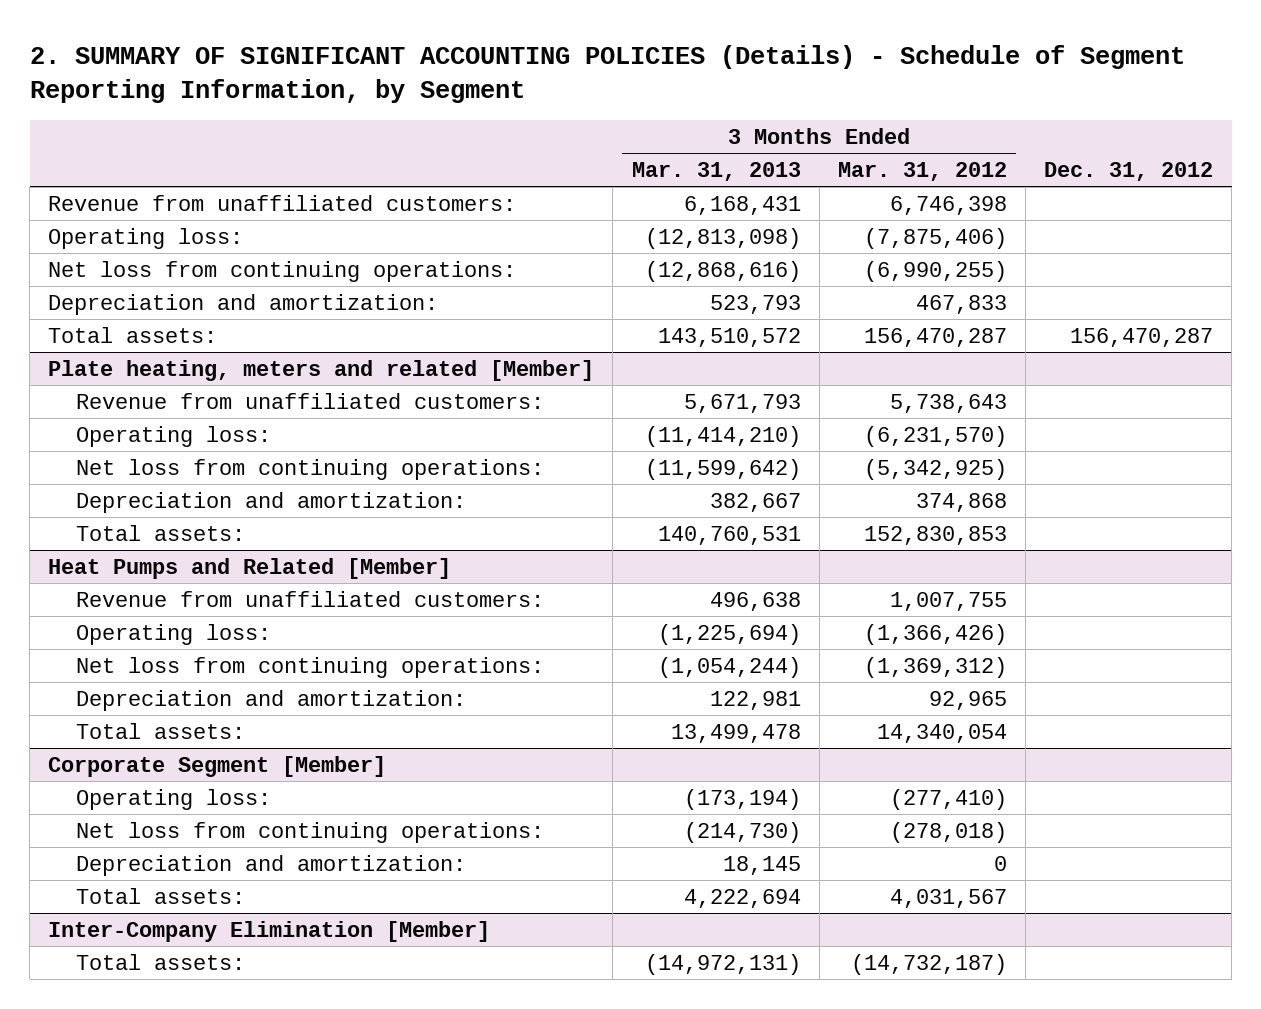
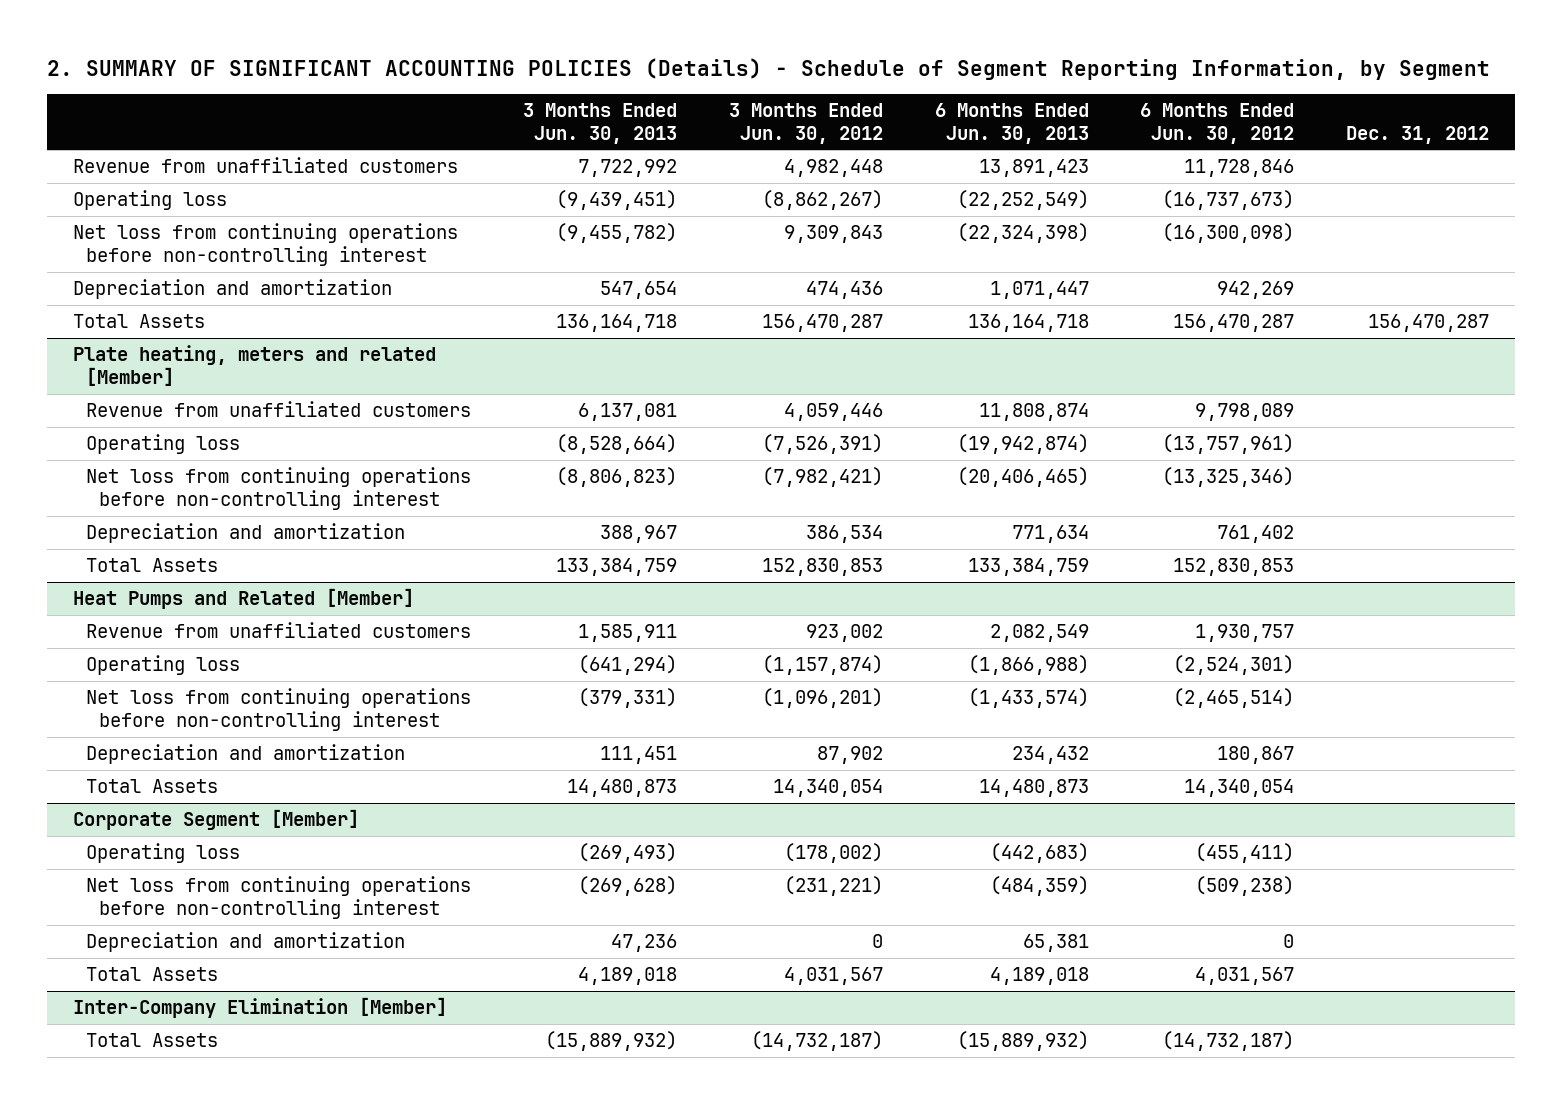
- | 3 Months Ended Mar. 31, 2013 | 3 Months Ended Mar. 31, 2012 | Dec. 31, 2012
+ | 3 Months Ended Jun. 30, 2013 | 3 Months Ended Jun. 30, 2012 | 6 Months Ended Jun. 30, 2013 | 6 Months Ended Jun. 30, 2012 | Dec. 31, 2012
- Revenue from unaffiliated customers: | 6,168,431 | 6,746,398 |
- Operating loss: | (12,813,098) | (7,875,406) |
- Net loss from continuing operations: | (12,868,616) | (6,990,255) |
- Depreciation and amortization: | 523,793 | 467,833 |
- Total assets: | 143,510,572 | 156,470,287 | 156,470,287
+ Revenue from unaffiliated customers | 7,722,992 | 4,982,448 | 13,891,423 | 11,728,846 |
+ Operating loss | (9,439,451) | (8,862,267) | (22,252,549) | (16,737,673) |
+ Net loss from continuing operations before non-controlling interest | (9,455,782) | 9,309,843 | (22,324,398) | (16,300,098) |
+ Depreciation and amortization | 547,654 | 474,436 | 1,071,447 | 942,269 |
+ Total Assets | 136,164,718 | 156,470,287 | 136,164,718 | 156,470,287 | 156,470,287
@ Plate heating, meters and related [Member]
- Revenue from unaffiliated customers: | 5,671,793 | 5,738,643 |
- Operating loss: | (11,414,210) | (6,231,570) |
- Net loss from continuing operations: | (11,599,642) | (5,342,925) |
- Depreciation and amortization: | 382,667 | 374,868 |
- Total assets: | 140,760,531 | 152,830,853 |
+ Revenue from unaffiliated customers | 6,137,081 | 4,059,446 | 11,808,874 | 9,798,089 |
+ Operating loss | (8,528,664) | (7,526,391) | (19,942,874) | (13,757,961) |
+ Net loss from continuing operations before non-controlling interest | (8,806,823) | (7,982,421) | (20,406,465) | (13,325,346) |
+ Depreciation and amortization | 388,967 | 386,534 | 771,634 | 761,402 |
+ Total Assets | 133,384,759 | 152,830,853 | 133,384,759 | 152,830,853 |
@ Heat Pumps and Related [Member]
- Revenue from unaffiliated customers: | 496,638 | 1,007,755 |
- Operating loss: | (1,225,694) | (1,366,426) |
- Net loss from continuing operations: | (1,054,244) | (1,369,312) |
- Depreciation and amortization: | 122,981 | 92,965 |
- Total assets: | 13,499,478 | 14,340,054 |
+ Revenue from unaffiliated customers | 1,585,911 | 923,002 | 2,082,549 | 1,930,757 |
+ Operating loss | (641,294) | (1,157,874) | (1,866,988) | (2,524,301) |
+ Net loss from continuing operations before non-controlling interest | (379,331) | (1,096,201) | (1,433,574) | (2,465,514) |
+ Depreciation and amortization | 111,451 | 87,902 | 234,432 | 180,867 |
+ Total Assets | 14,480,873 | 14,340,054 | 14,480,873 | 14,340,054 |
@ Corporate Segment [Member]
- Operating loss: | (173,194) | (277,410) |
- Net loss from continuing operations: | (214,730) | (278,018) |
- Depreciation and amortization: | 18,145 | 0 |
- Total assets: | 4,222,694 | 4,031,567 |
+ Operating loss | (269,493) | (178,002) | (442,683) | (455,411) |
+ Net loss from continuing operations before non-controlling interest | (269,628) | (231,221) | (484,359) | (509,238) |
+ Depreciation and amortization | 47,236 | 0 | 65,381 | 0 |
+ Total Assets | 4,189,018 | 4,031,567 | 4,189,018 | 4,031,567 |
@ Inter-Company Elimination [Member]
- Total assets: | (14,972,131) | (14,732,187) |
+ Total Assets | (15,889,932) | (14,732,187) | (15,889,932) | (14,732,187) |

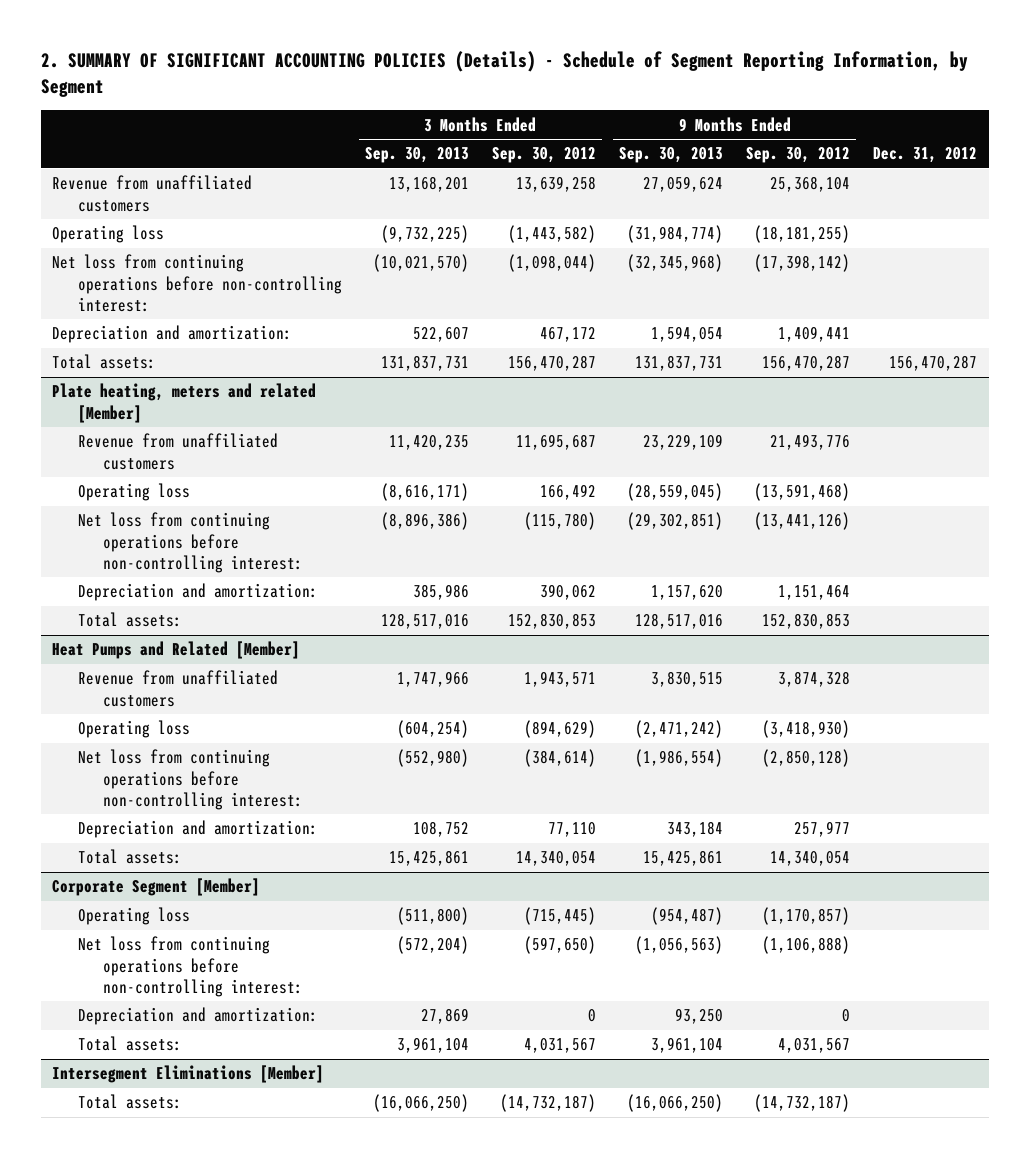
- | 3 Months Ended Jun. 30, 2013 | 3 Months Ended Jun. 30, 2012 | 6 Months Ended Jun. 30, 2013 | 6 Months Ended Jun. 30, 2012 | Dec. 31, 2012
+ | 3 Months Ended Sep. 30, 2013 | 3 Months Ended Sep. 30, 2012 | 9 Months Ended Sep. 30, 2013 | 9 Months Ended Sep. 30, 2012 | Dec. 31, 2012
- Net loss from continuing operations before non-controlling interest | (9,455,782) | 9,309,843 | (22,324,398) | (16,300,098) |
- Depreciation and amortization | 547,654 | 474,436 | 1,071,447 | 942,269 |
- Total Assets | 136,164,718 | 156,470,287 | 136,164,718 | 156,470,287 | 156,470,287
+ Net loss from continuing operations before non-controlling interest: | (10,021,570) | (1,098,044) | (32,345,968) | (17,398,142) |
+ Depreciation and amortization: | 522,607 | 467,172 | 1,594,054 | 1,409,441 |
+ Total assets: | 131,837,731 | 156,470,287 | 131,837,731 | 156,470,287 | 156,470,287
@ Plate heating, meters and related [Member]
- Net loss from continuing operations before non-controlling interest | (8,806,823) | (7,982,421) | (20,406,465) | (13,325,346) |
- Depreciation and amortization | 388,967 | 386,534 | 771,634 | 761,402 |
- Total Assets | 133,384,759 | 152,830,853 | 133,384,759 | 152,830,853 |
+ Net loss from continuing operations before non-controlling interest: | (8,896,386) | (115,780) | (29,302,851) | (13,441,126) |
+ Depreciation and amortization: | 385,986 | 390,062 | 1,157,620 | 1,151,464 |
+ Total assets: | 128,517,016 | 152,830,853 | 128,517,016 | 152,830,853 |
@ Heat Pumps and Related [Member]
- Net loss from continuing operations before non-controlling interest | (379,331) | (1,096,201) | (1,433,574) | (2,465,514) |
- Depreciation and amortization | 111,451 | 87,902 | 234,432 | 180,867 |
- Total Assets | 14,480,873 | 14,340,054 | 14,480,873 | 14,340,054 |
+ Net loss from continuing operations before non-controlling interest: | (552,980) | (384,614) | (1,986,554) | (2,850,128) |
+ Depreciation and amortization: | 108,752 | 77,110 | 343,184 | 257,977 |
+ Total assets: | 15,425,861 | 14,340,054 | 15,425,861 | 14,340,054 |
@ Corporate Segment [Member]
- Net loss from continuing operations before non-controlling interest | (269,628) | (231,221) | (484,359) | (509,238) |
- Depreciation and amortization | 47,236 | 0 | 65,381 | 0 |
- Total Assets | 4,189,018 | 4,031,567 | 4,189,018 | 4,031,567 |
- Inter-Company Elimination [Member]
- Total Assets | (15,889,932) | (14,732,187) | (15,889,932) | (14,732,187) |
@ Corporate Segment [Member]
+ Net loss from continuing operations before non-controlling interest: | (572,204) | (597,650) | (1,056,563) | (1,106,888) |
+ Depreciation and amortization: | 27,869 | 0 | 93,250 | 0 |
+ Total assets: | 3,961,104 | 4,031,567 | 3,961,104 | 4,031,567 |
+ Intersegment Eliminations [Member]
+ Total assets: | (16,066,250) | (14,732,187) | (16,066,250) | (14,732,187) |

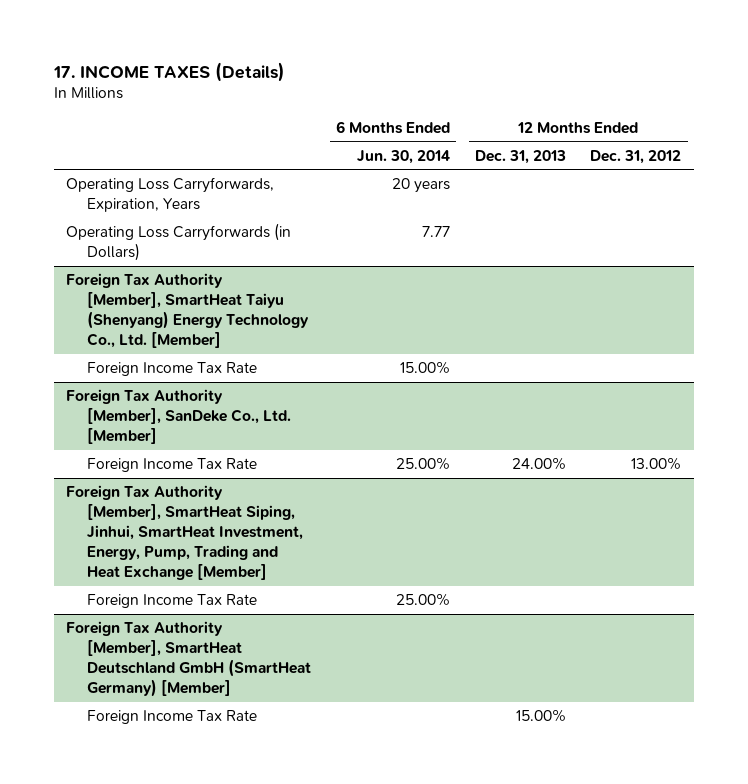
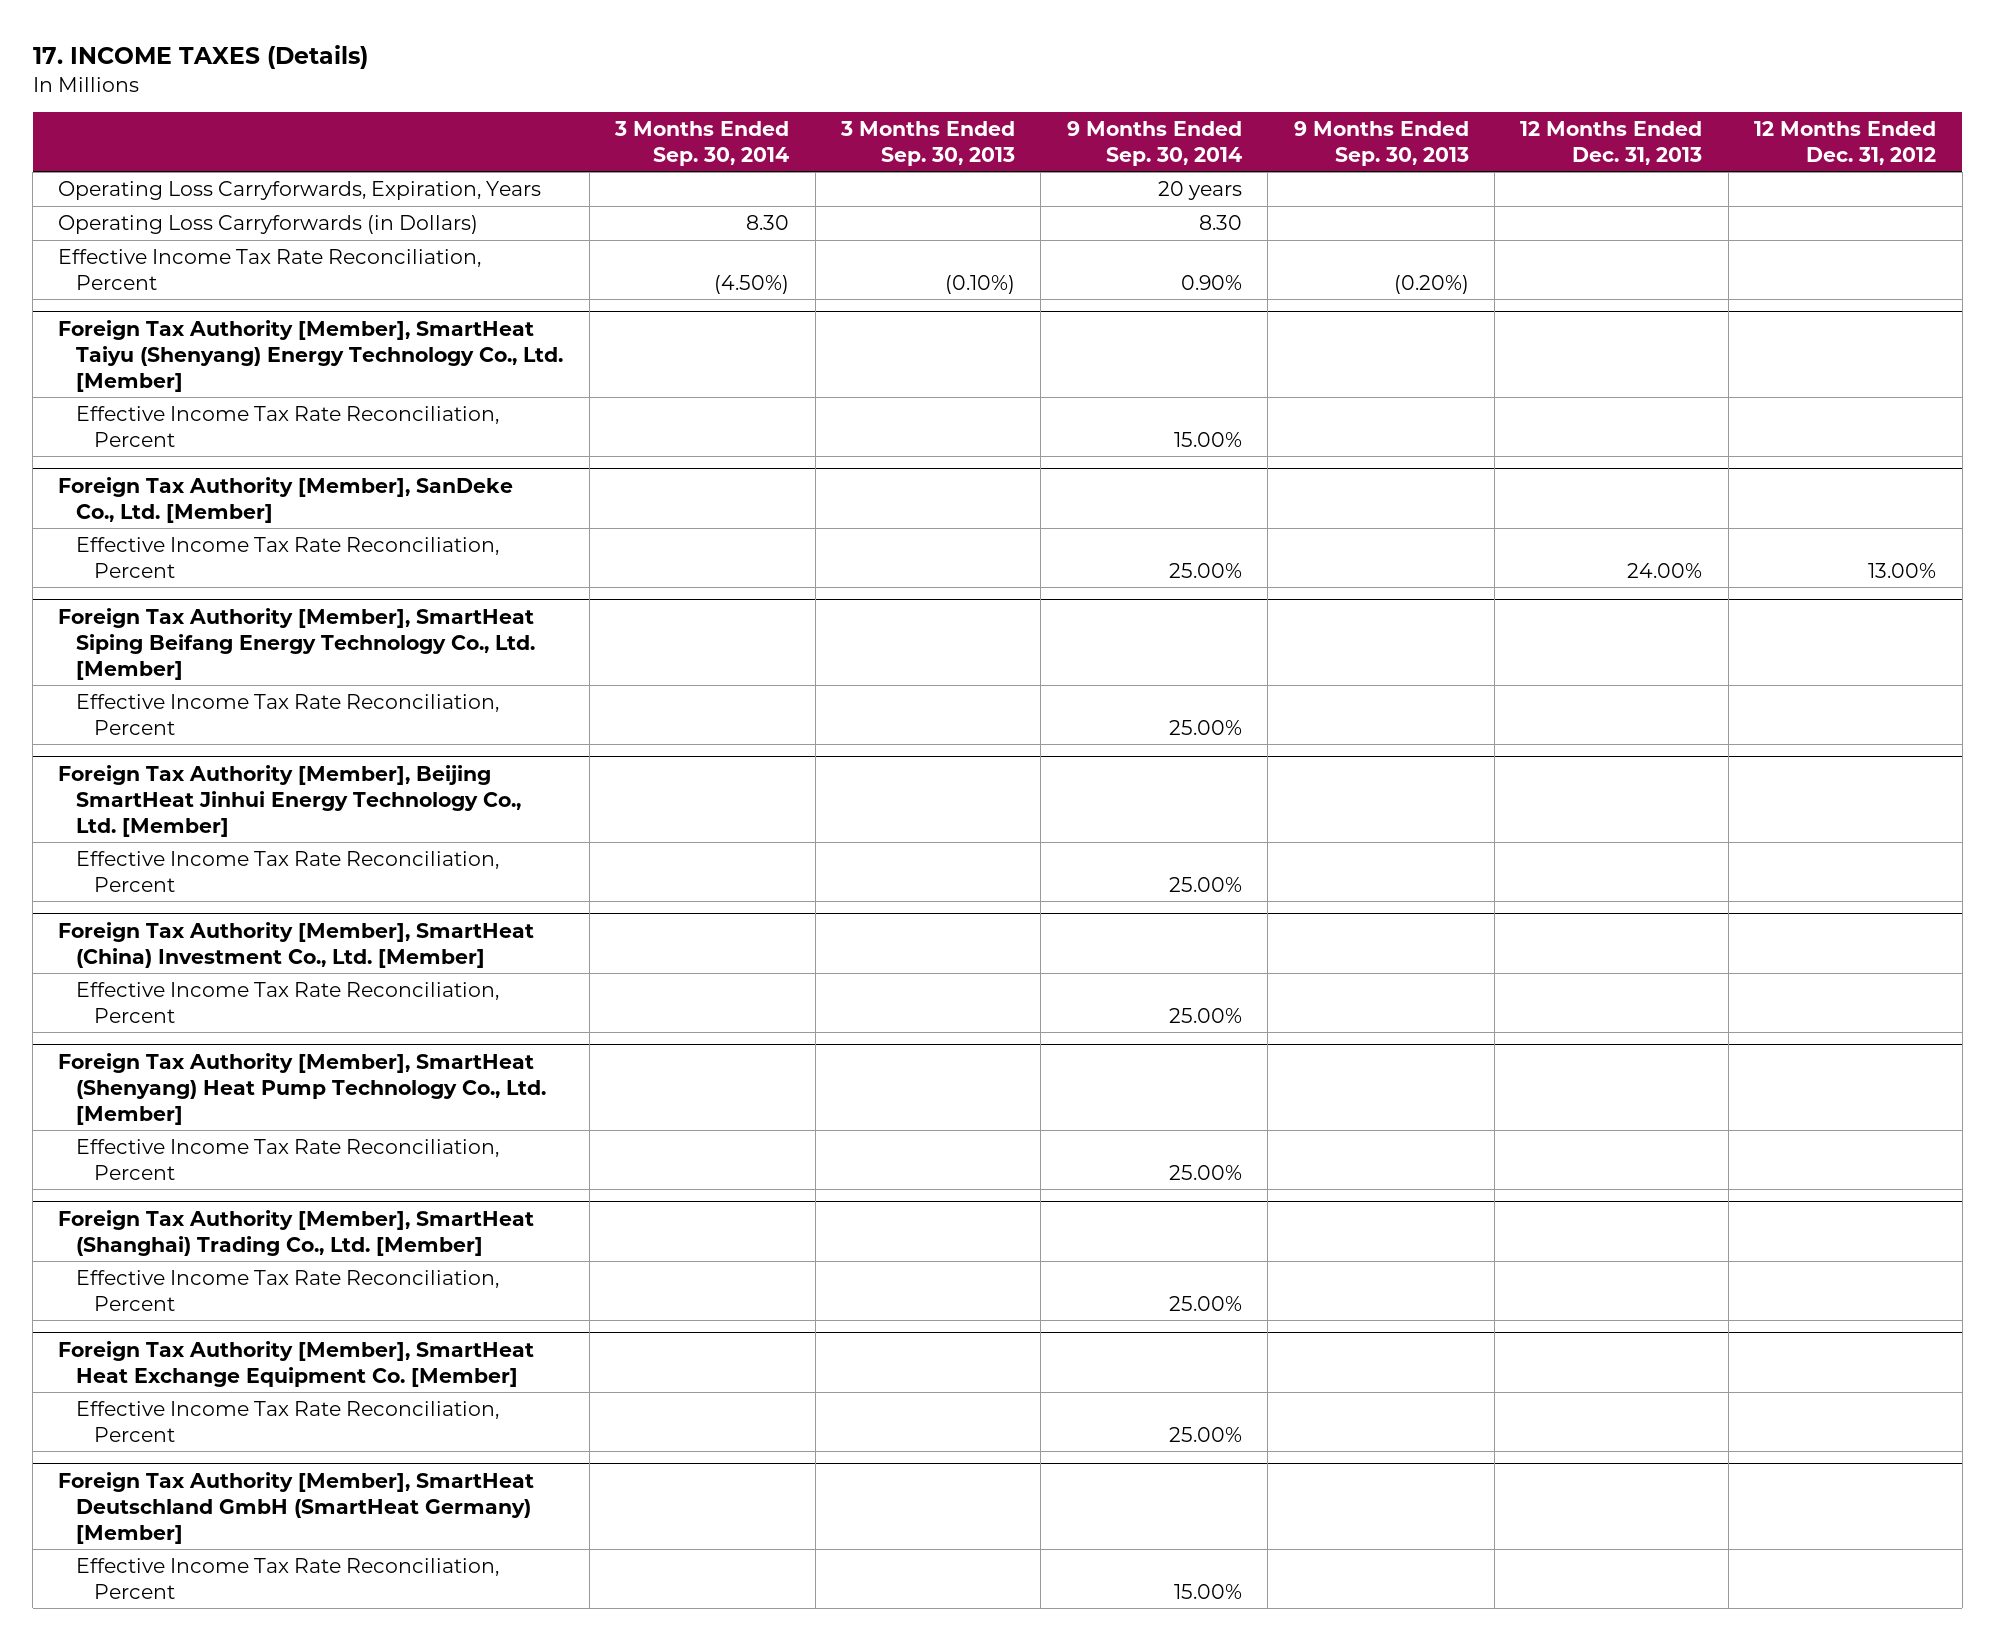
- | 6 Months Ended Jun. 30, 2014 | 12 Months Ended Dec. 31, 2013 | 12 Months Ended Dec. 31, 2012
+ | 3 Months Ended Sep. 30, 2014 | 3 Months Ended Sep. 30, 2013 | 9 Months Ended Sep. 30, 2014 | 9 Months Ended Sep. 30, 2013 | 12 Months Ended Dec. 31, 2013 | 12 Months Ended Dec. 31, 2012
+ Effective Income Tax Rate Reconciliation, Percent | (4.50%) | (0.10%) | 0.90% | (0.20%) | |
@ Foreign Tax Authority [Member], SmartHeat Taiyu (Shenyang) Energy Technology Co., Ltd. [Member]
- Foreign Income Tax Rate | 15.00% | |
+ Effective Income Tax Rate Reconciliation, Percent | | | 15.00% | | |
@ Foreign Tax Authority [Member], SanDeke Co., Ltd. [Member]
- Foreign Income Tax Rate | 25.00% | 24.00% | 13.00%
- Foreign Tax Authority [Member], SmartHeat Siping, Jinhui, SmartHeat Investment, Energy, Pump, Trading and Heat Exchange [Member]
- Foreign Income Tax Rate | 25.00% | |
@ Foreign Tax Authority [Member], SanDeke Co., Ltd. [Member]
+ Effective Income Tax Rate Reconciliation, Percent | | | 25.00% | | 24.00% | 13.00%
+ Foreign Tax Authority [Member], SmartHeat Siping Beifang Energy Technology Co., Ltd. [Member]
+ Effective Income Tax Rate Reconciliation, Percent | | | 25.00% | | |
+ Foreign Tax Authority [Member], Beijing SmartHeat Jinhui Energy Technology Co., Ltd. [Member]
+ Effective Income Tax Rate Reconciliation, Percent | | | 25.00% | | |
+ Foreign Tax Authority [Member], SmartHeat (China) Investment Co., Ltd. [Member]
+ Effective Income Tax Rate Reconciliation, Percent | | | 25.00% | | |
+ Foreign Tax Authority [Member], SmartHeat (Shenyang) Heat Pump Technology Co., Ltd. [Member]
+ Effective Income Tax Rate Reconciliation, Percent | | | 25.00% | | |
+ Foreign Tax Authority [Member], SmartHeat (Shanghai) Trading Co., Ltd. [Member]
+ Effective Income Tax Rate Reconciliation, Percent | | | 25.00% | | |
+ Foreign Tax Authority [Member], SmartHeat Heat Exchange Equipment Co. [Member]
+ Effective Income Tax Rate Reconciliation, Percent | | | 25.00% | | |
@ Foreign Tax Authority [Member], SmartHeat Deutschland GmbH (SmartHeat Germany) [Member]
- Foreign Income Tax Rate | | 15.00% |
+ Effective Income Tax Rate Reconciliation, Percent | | | 15.00% | | |

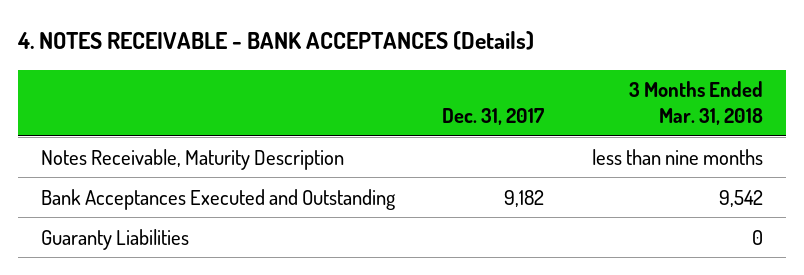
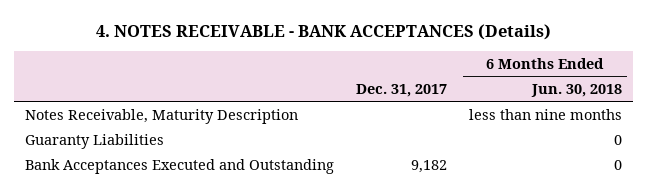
- | Dec. 31, 2017 | 3 Months Ended Mar. 31, 2018
+ | Dec. 31, 2017 | 6 Months Ended Jun. 30, 2018
moved down: Bank Acceptances Executed and Outstanding | 9,182 | 0

